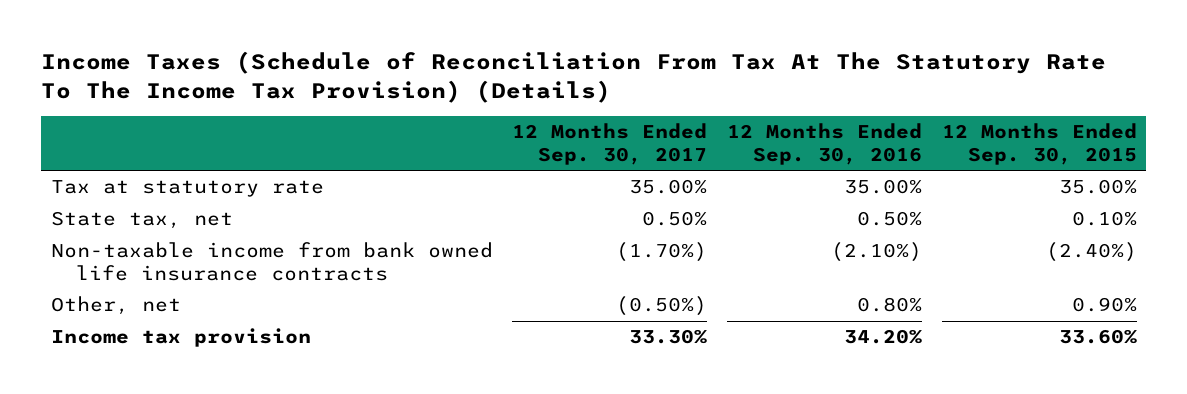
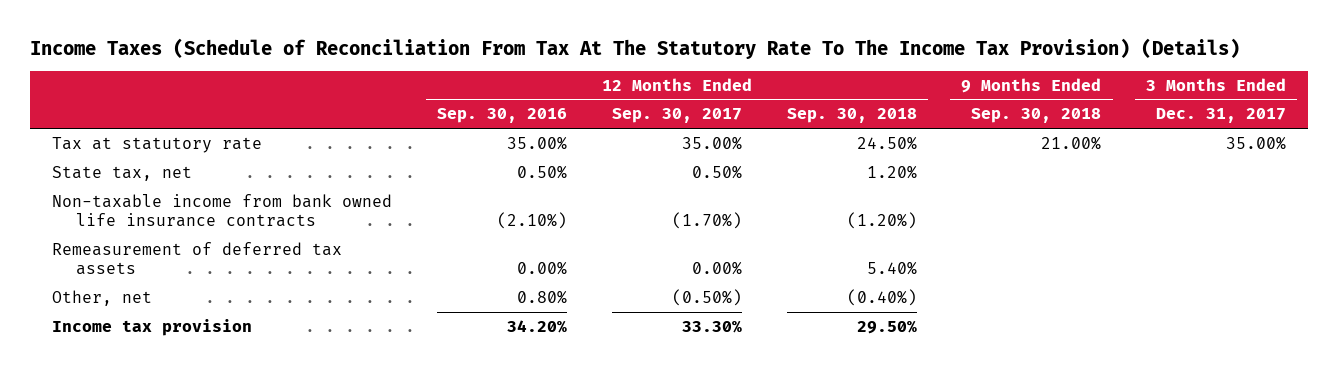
- | 12 Months Ended Sep. 30, 2017 | 12 Months Ended Sep. 30, 2016 | 12 Months Ended Sep. 30, 2015
+ | 12 Months Ended Sep. 30, 2016 | 12 Months Ended Sep. 30, 2017 | 12 Months Ended Sep. 30, 2018 | 9 Months Ended Sep. 30, 2018 | 3 Months Ended Dec. 31, 2017
+ Remeasurement of deferred tax assets | 0.00% | 0.00% | 5.40% | |

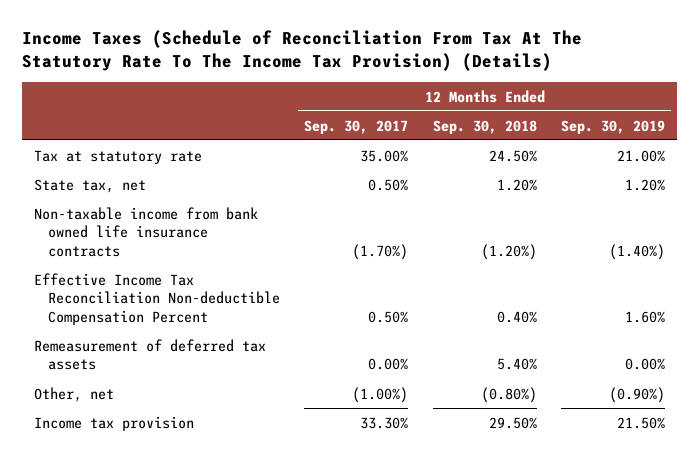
- | 12 Months Ended Sep. 30, 2016 | 12 Months Ended Sep. 30, 2017 | 12 Months Ended Sep. 30, 2018 | 9 Months Ended Sep. 30, 2018 | 3 Months Ended Dec. 31, 2017
+ | 12 Months Ended Sep. 30, 2017 | 12 Months Ended Sep. 30, 2018 | 12 Months Ended Sep. 30, 2019
+ Effective Income Tax Reconciliation Non-deductible Compensation Percent | 0.50% | 0.40% | 1.60%
- Other, net | 0.80% | (0.50%) | (0.40%) | |
+ Other, net | (1.00%) | (0.80%) | (0.90%)

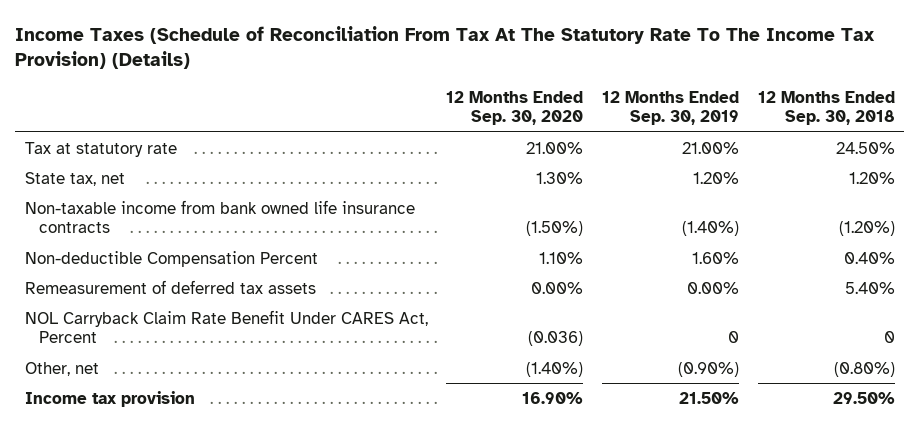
- | 12 Months Ended Sep. 30, 2017 | 12 Months Ended Sep. 30, 2018 | 12 Months Ended Sep. 30, 2019
+ | 12 Months Ended Sep. 30, 2020 | 12 Months Ended Sep. 30, 2019 | 12 Months Ended Sep. 30, 2018
- Effective Income Tax Reconciliation Non-deductible Compensation Percent | 0.50% | 0.40% | 1.60%
+ Non-deductible Compensation Percent | 1.10% | 1.60% | 0.40%
+ NOL Carryback Claim Rate Benefit Under CARES Act, Percent | (0.036) | 0 | 0

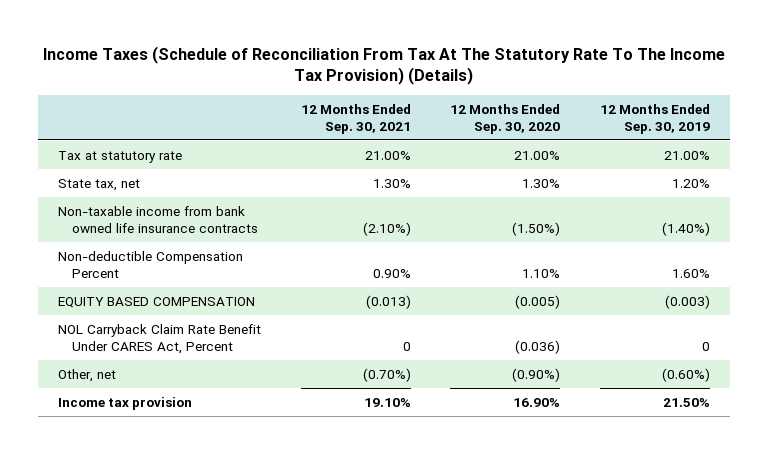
- | 12 Months Ended Sep. 30, 2020 | 12 Months Ended Sep. 30, 2019 | 12 Months Ended Sep. 30, 2018
+ | 12 Months Ended Sep. 30, 2021 | 12 Months Ended Sep. 30, 2020 | 12 Months Ended Sep. 30, 2019
- Remeasurement of deferred tax assets | 0.00% | 0.00% | 5.40%
+ EQUITY BASED COMPENSATION | (0.013) | (0.005) | (0.003)
- Other, net | (1.40%) | (0.90%) | (0.80%)
+ Other, net | (0.70%) | (0.90%) | (0.60%)

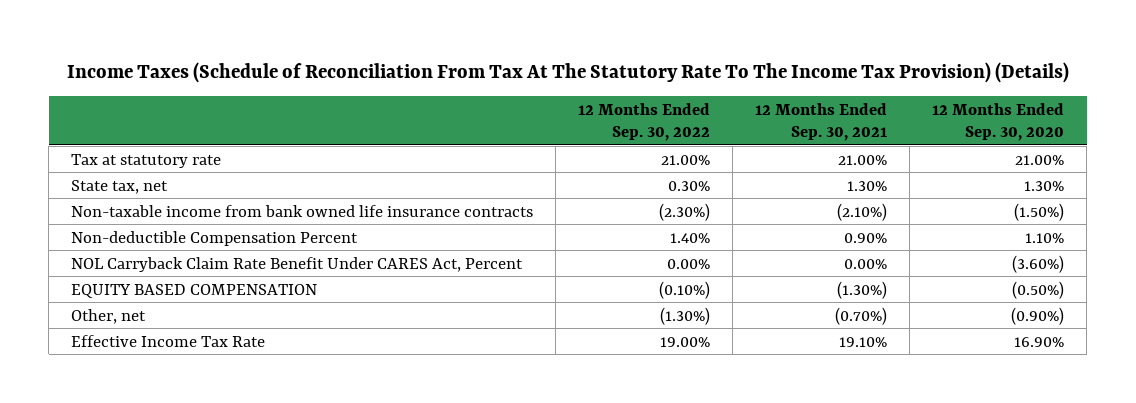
- | 12 Months Ended Sep. 30, 2021 | 12 Months Ended Sep. 30, 2020 | 12 Months Ended Sep. 30, 2019
+ | 12 Months Ended Sep. 30, 2022 | 12 Months Ended Sep. 30, 2021 | 12 Months Ended Sep. 30, 2020
- EQUITY BASED COMPENSATION | (0.013) | (0.005) | (0.003)
- NOL Carryback Claim Rate Benefit Under CARES Act, Percent | 0 | (0.036) | 0
+ NOL Carryback Claim Rate Benefit Under CARES Act, Percent | 0.00% | 0.00% | (3.60%)
+ EQUITY BASED COMPENSATION | (0.10%) | (1.30%) | (0.50%)
- Income tax provision | 19.10% | 16.90% | 21.50%
+ Effective Income Tax Rate | 19.00% | 19.10% | 16.90%

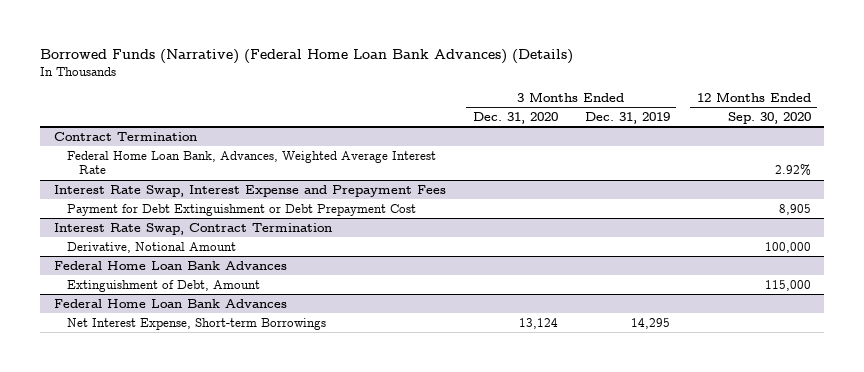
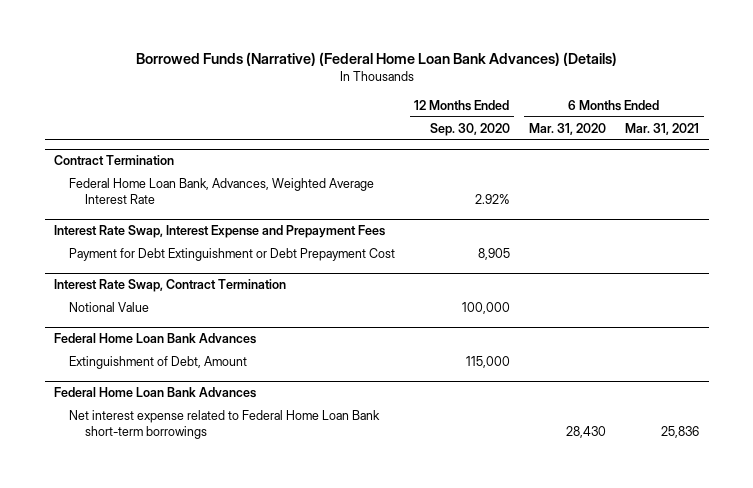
- | 3 Months Ended Dec. 31, 2020 | 3 Months Ended Dec. 31, 2019 | 12 Months Ended Sep. 30, 2020
+ | 12 Months Ended Sep. 30, 2020 | 6 Months Ended Mar. 31, 2020 | 6 Months Ended Mar. 31, 2021
@ Interest Rate Swap, Contract Termination
- Derivative, Notional Amount | | | 100,000
+ Notional Value | 100,000 | |
@ Federal Home Loan Bank Advances
- Net Interest Expense, Short-term Borrowings | 13,124 | 14,295 |
+ Net interest expense related to Federal Home Loan Bank short-term borrowings | | 28,430 | 25,836

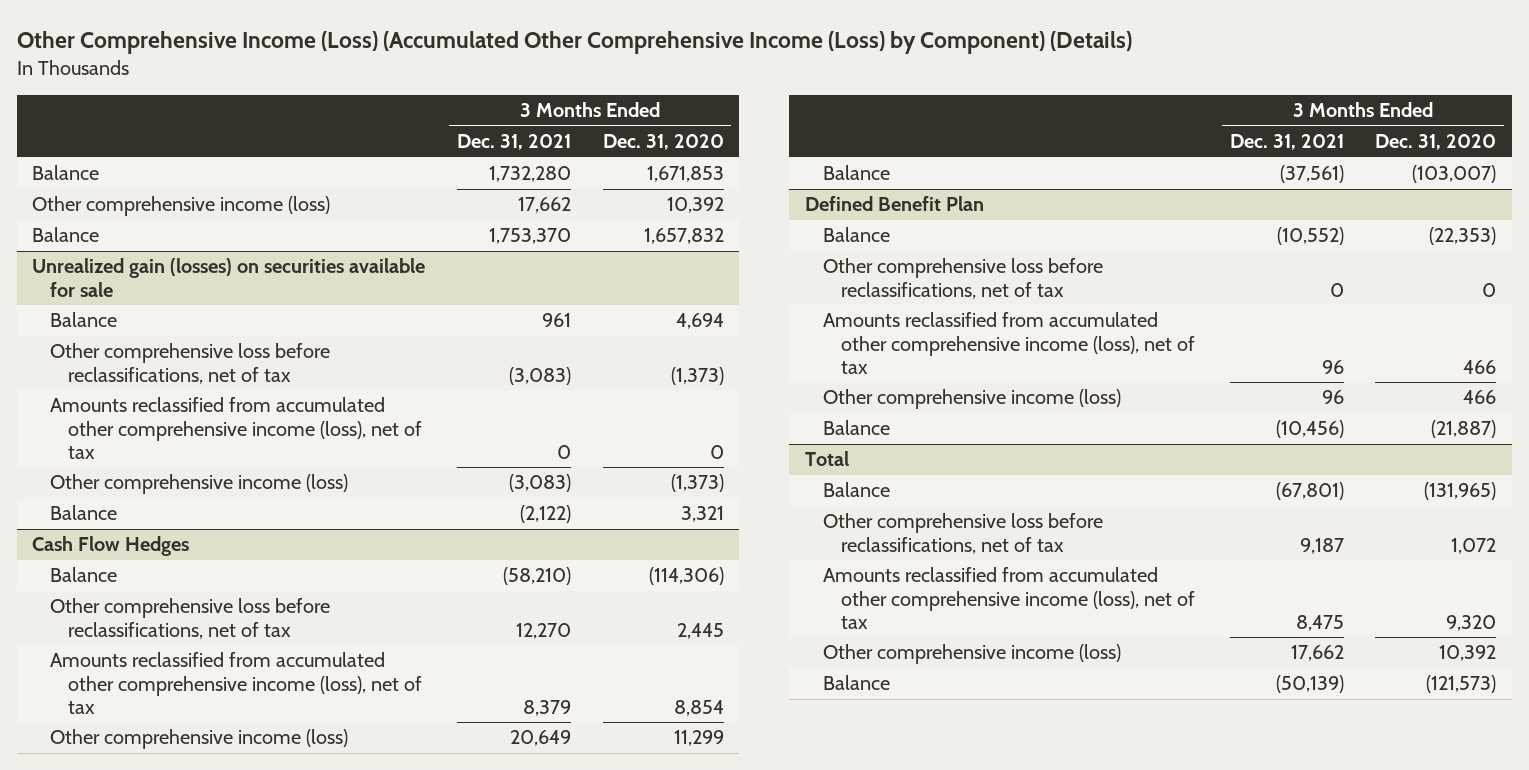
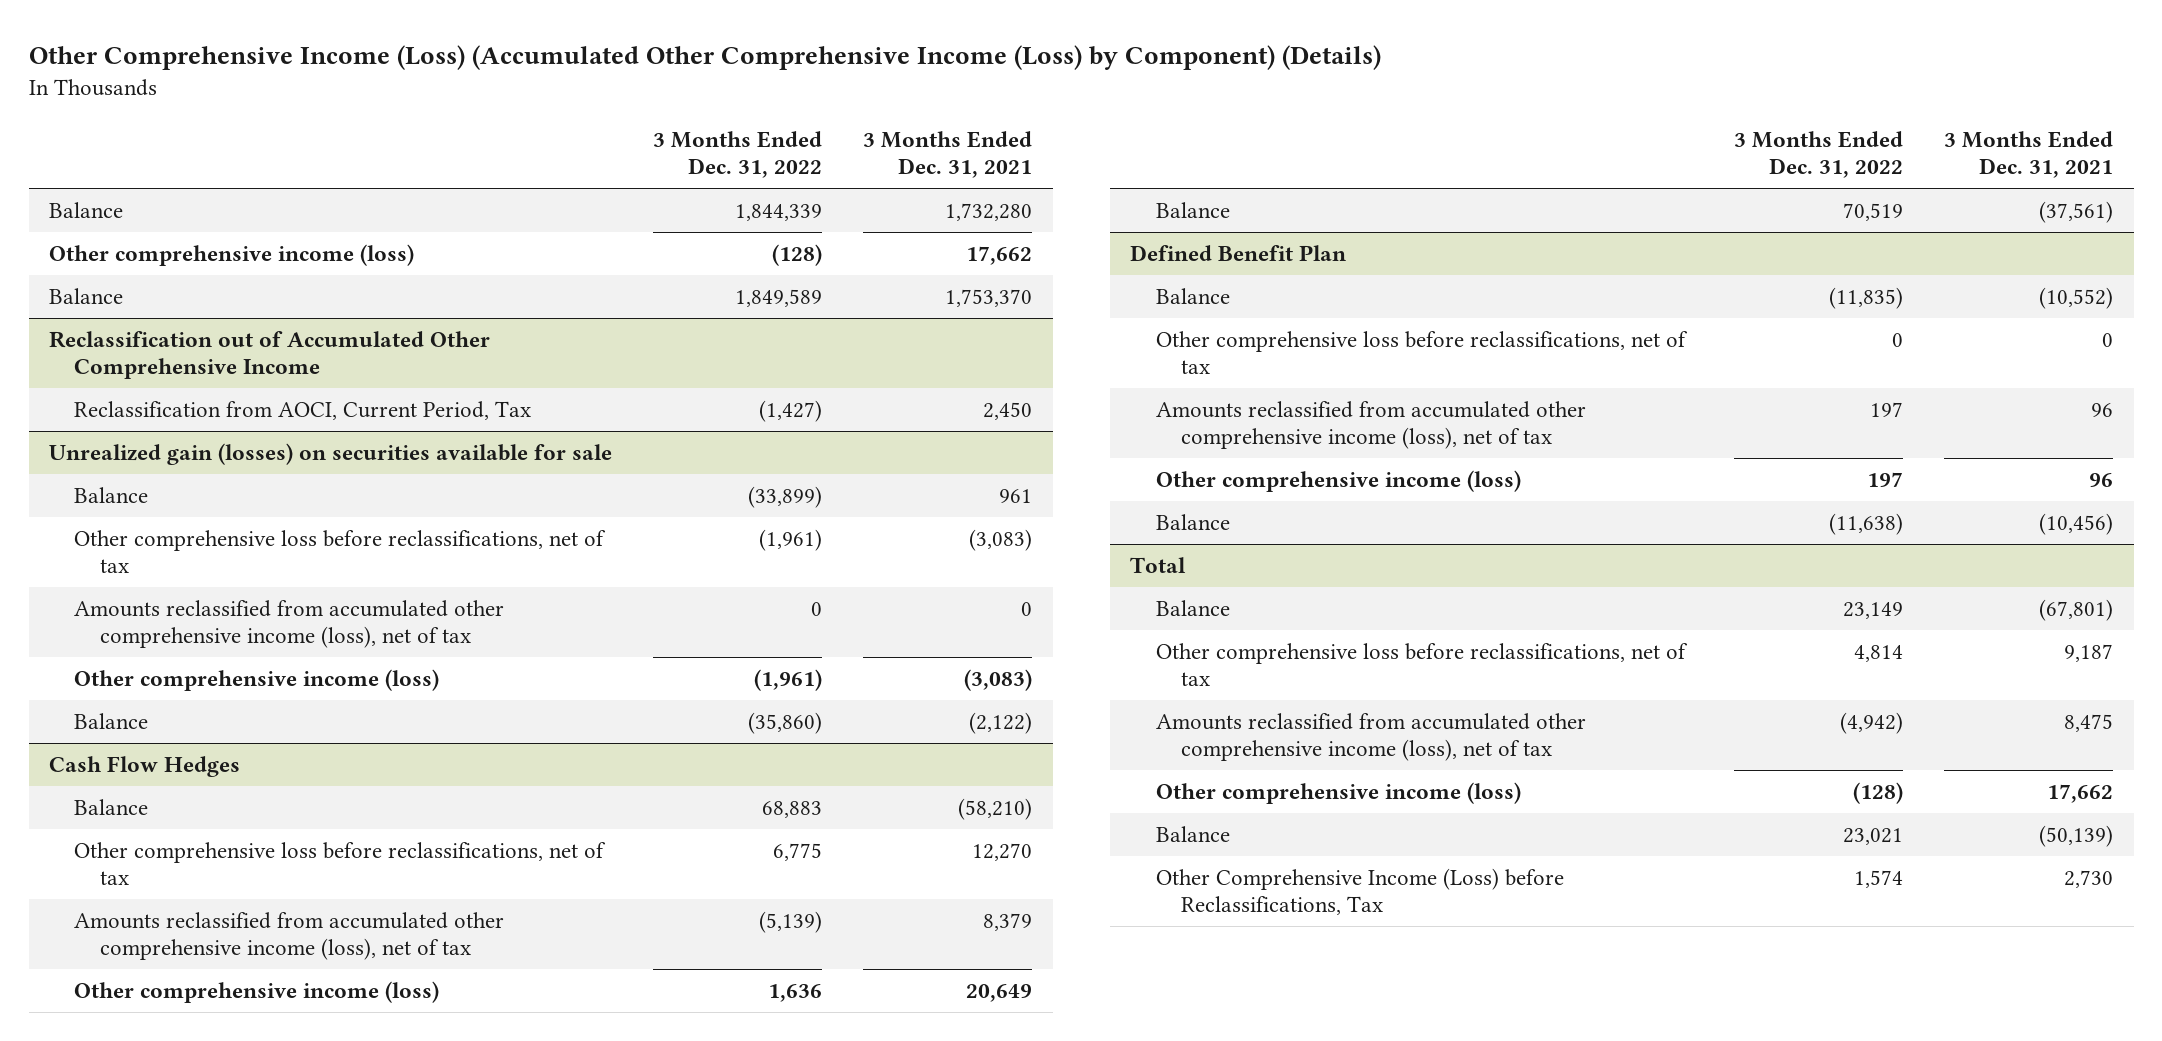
- | 3 Months Ended Dec. 31, 2021 | 3 Months Ended Dec. 31, 2020
+ | 3 Months Ended Dec. 31, 2022 | 3 Months Ended Dec. 31, 2021
+ Reclassification out of Accumulated Other Comprehensive Income
+ Reclassification from AOCI, Current Period, Tax | (1,427) | 2,450
@ Total
+ Other Comprehensive Income (Loss) before Reclassifications, Tax | 1,574 | 2,730

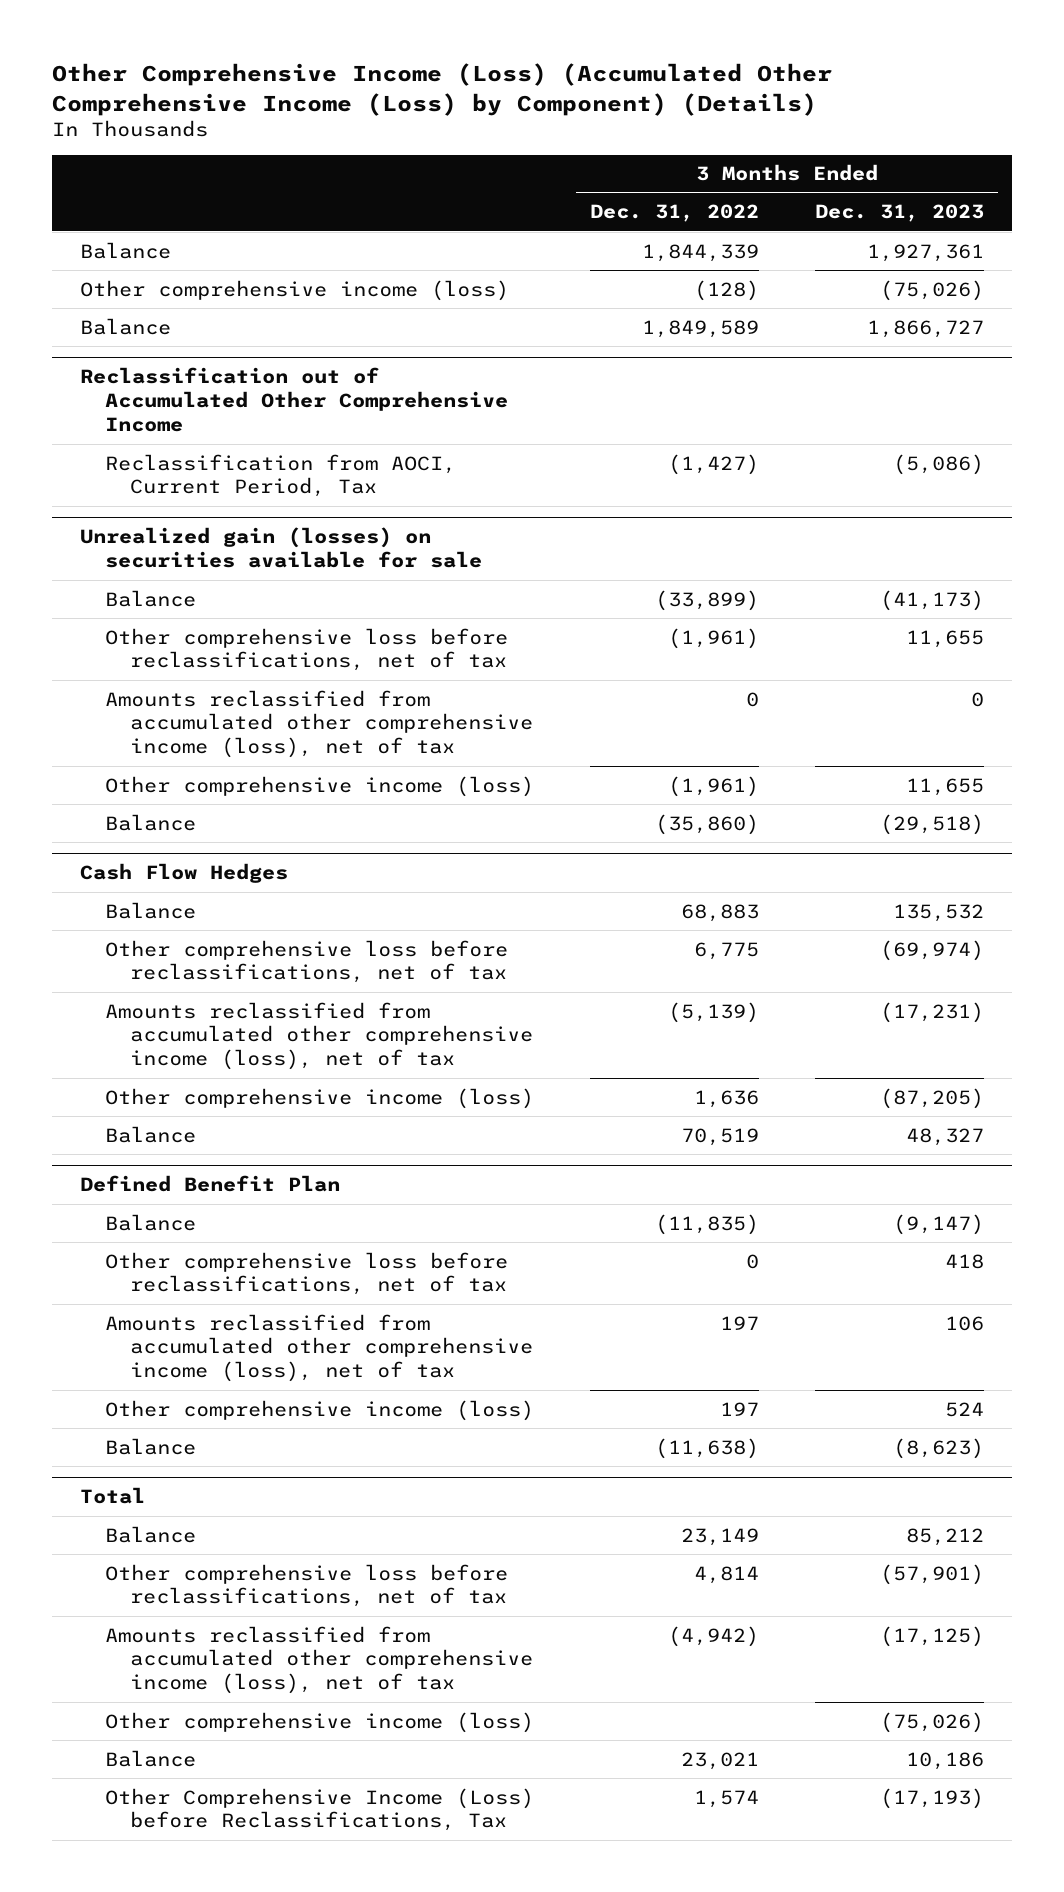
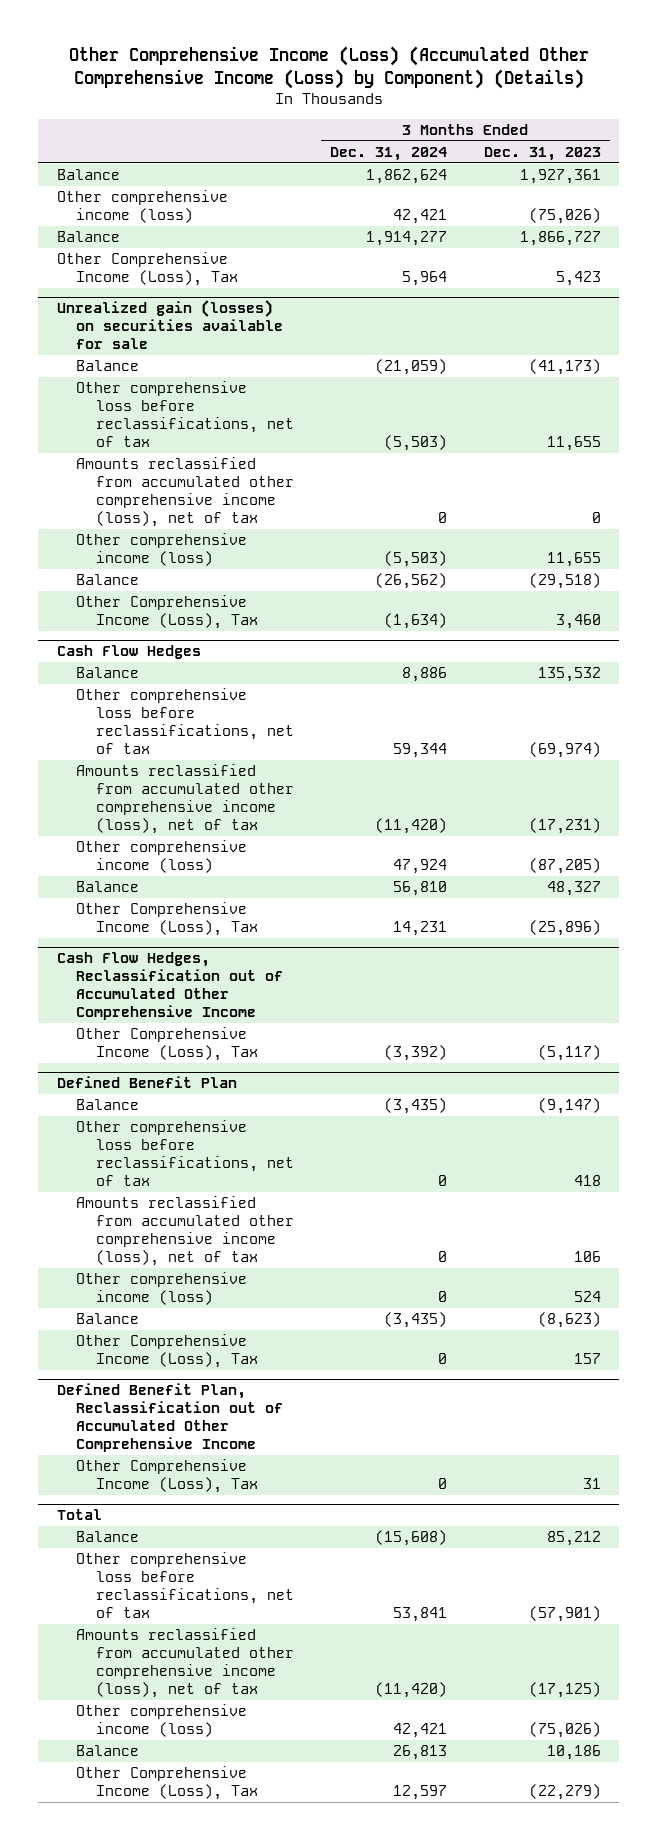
- | 3 Months Ended Dec. 31, 2022 | 3 Months Ended Dec. 31, 2023
+ | 3 Months Ended Dec. 31, 2024 | 3 Months Ended Dec. 31, 2023
- Reclassification out of Accumulated Other Comprehensive Income
- Reclassification from AOCI, Current Period, Tax | (1,427) | (5,086)
+ Other Comprehensive Income (Loss), Tax | 5,964 | 5,423
@ Unrealized gain (losses) on securities available for sale
+ Other Comprehensive Income (Loss), Tax | (1,634) | 3,460
@ Cash Flow Hedges
+ Other Comprehensive Income (Loss), Tax | 14,231 | (25,896)
+ Cash Flow Hedges, Reclassification out of Accumulated Other Comprehensive Income
+ Other Comprehensive Income (Loss), Tax | (3,392) | (5,117)
@ Defined Benefit Plan
+ Other Comprehensive Income (Loss), Tax | 0 | 157
+ Defined Benefit Plan, Reclassification out of Accumulated Other Comprehensive Income
+ Other Comprehensive Income (Loss), Tax | 0 | 31
@ Total
- Other Comprehensive Income (Loss) before Reclassifications, Tax | 1,574 | (17,193)
+ Other Comprehensive Income (Loss), Tax | 12,597 | (22,279)

